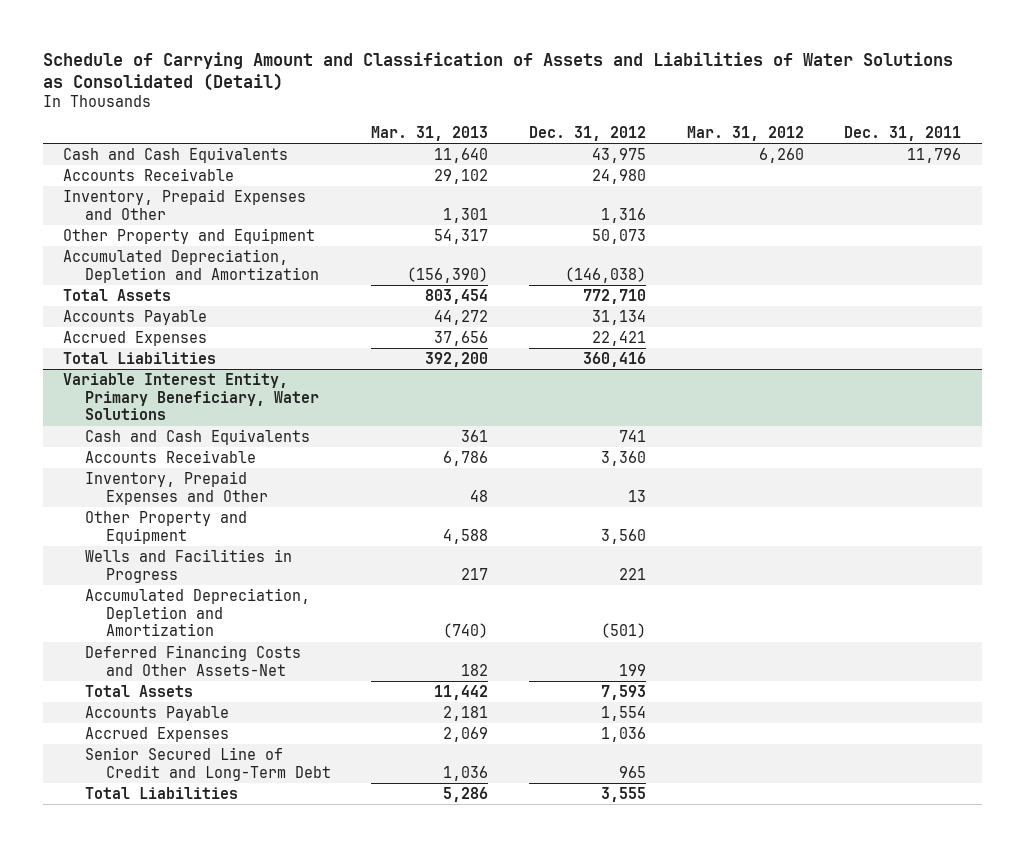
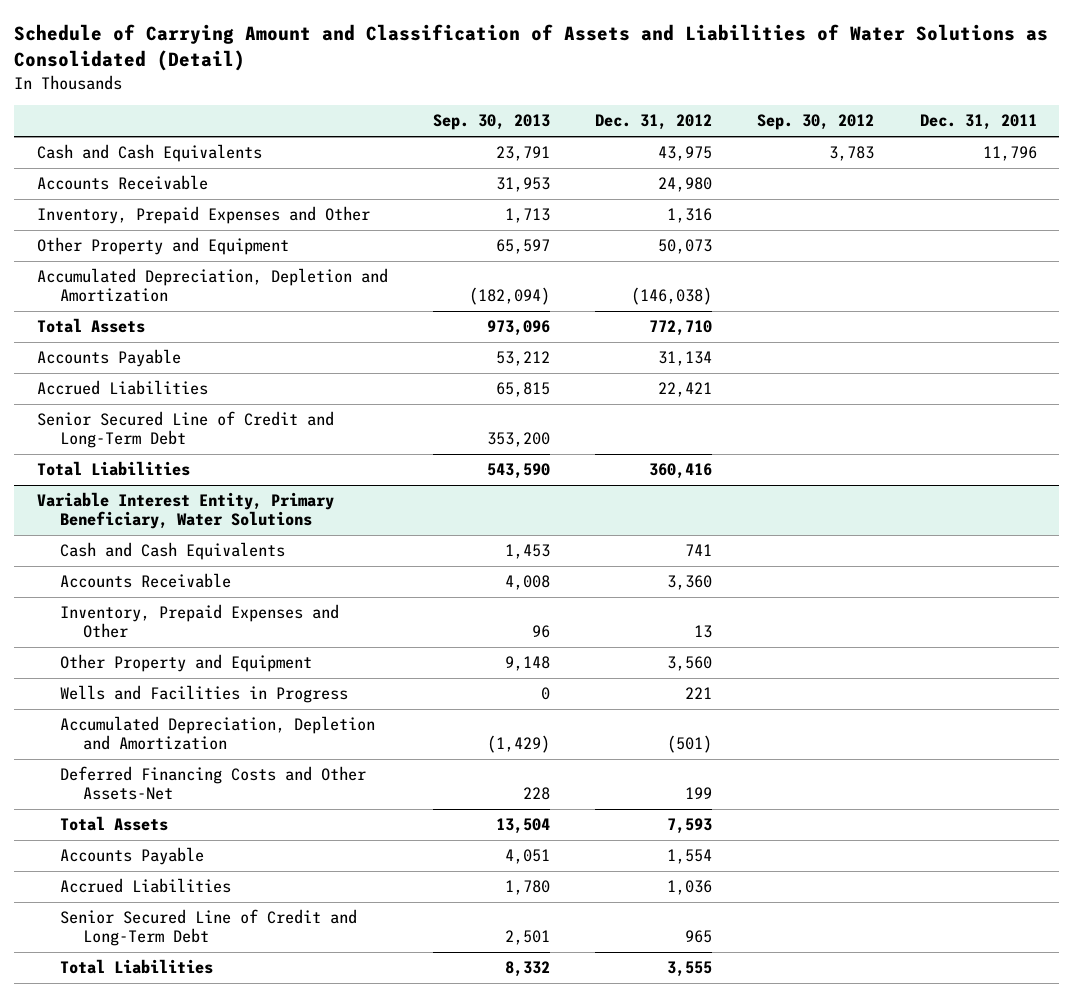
- | Mar. 31, 2013 | Dec. 31, 2012 | Mar. 31, 2012 | Dec. 31, 2011
+ | Sep. 30, 2013 | Dec. 31, 2012 | Sep. 30, 2012 | Dec. 31, 2011
- Accrued Expenses | 37,656 | 22,421 | |
+ Accrued Liabilities | 65,815 | 22,421 | |
+ Senior Secured Line of Credit and Long-Term Debt | 353,200 | | |
@ Variable Interest Entity, Primary Beneficiary, Water Solutions
- Accrued Expenses | 2,069 | 1,036 | |
+ Accrued Liabilities | 1,780 | 1,036 | |

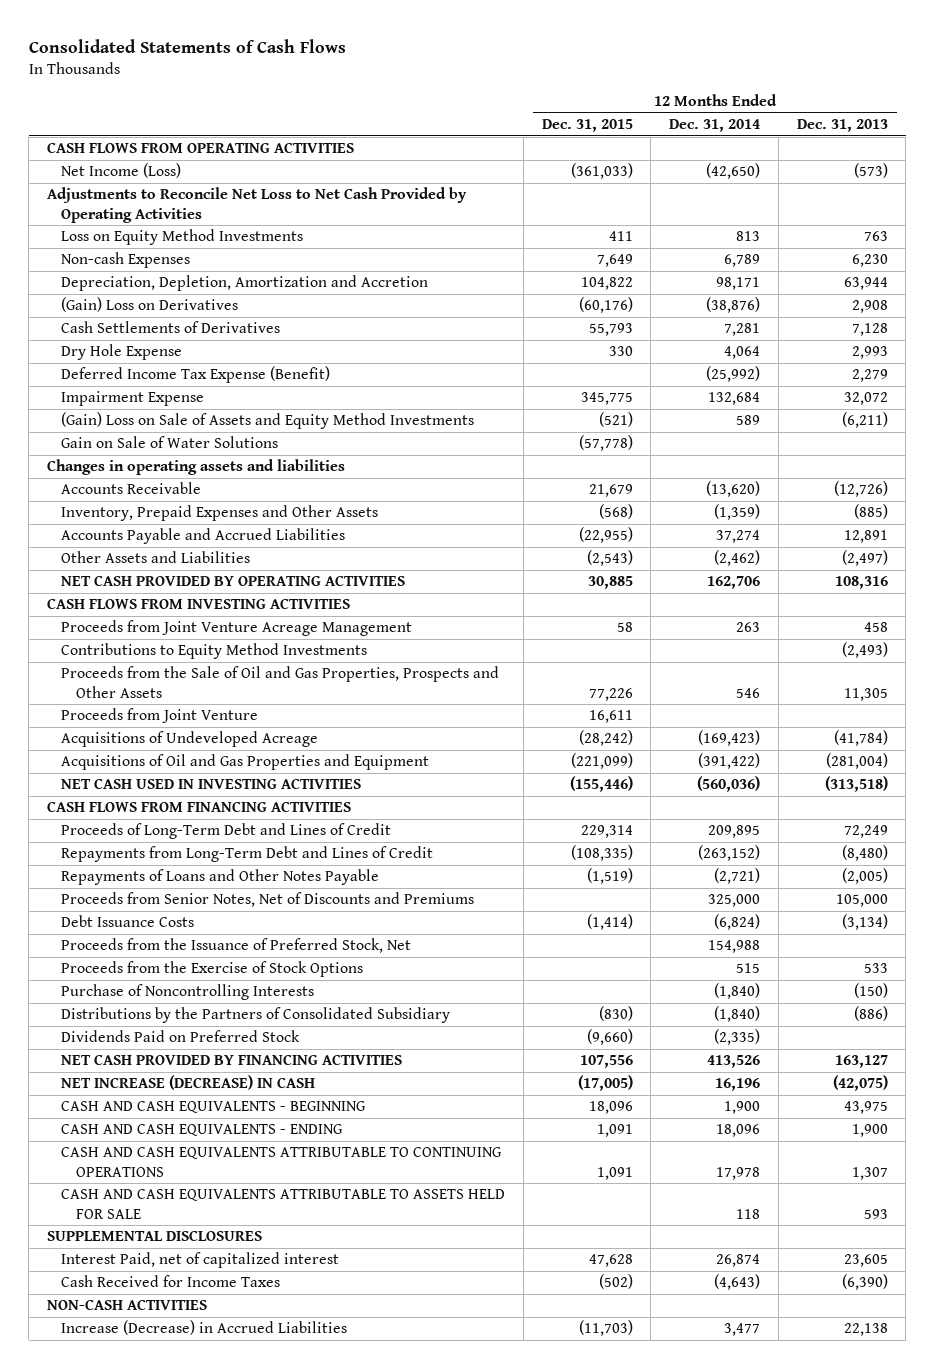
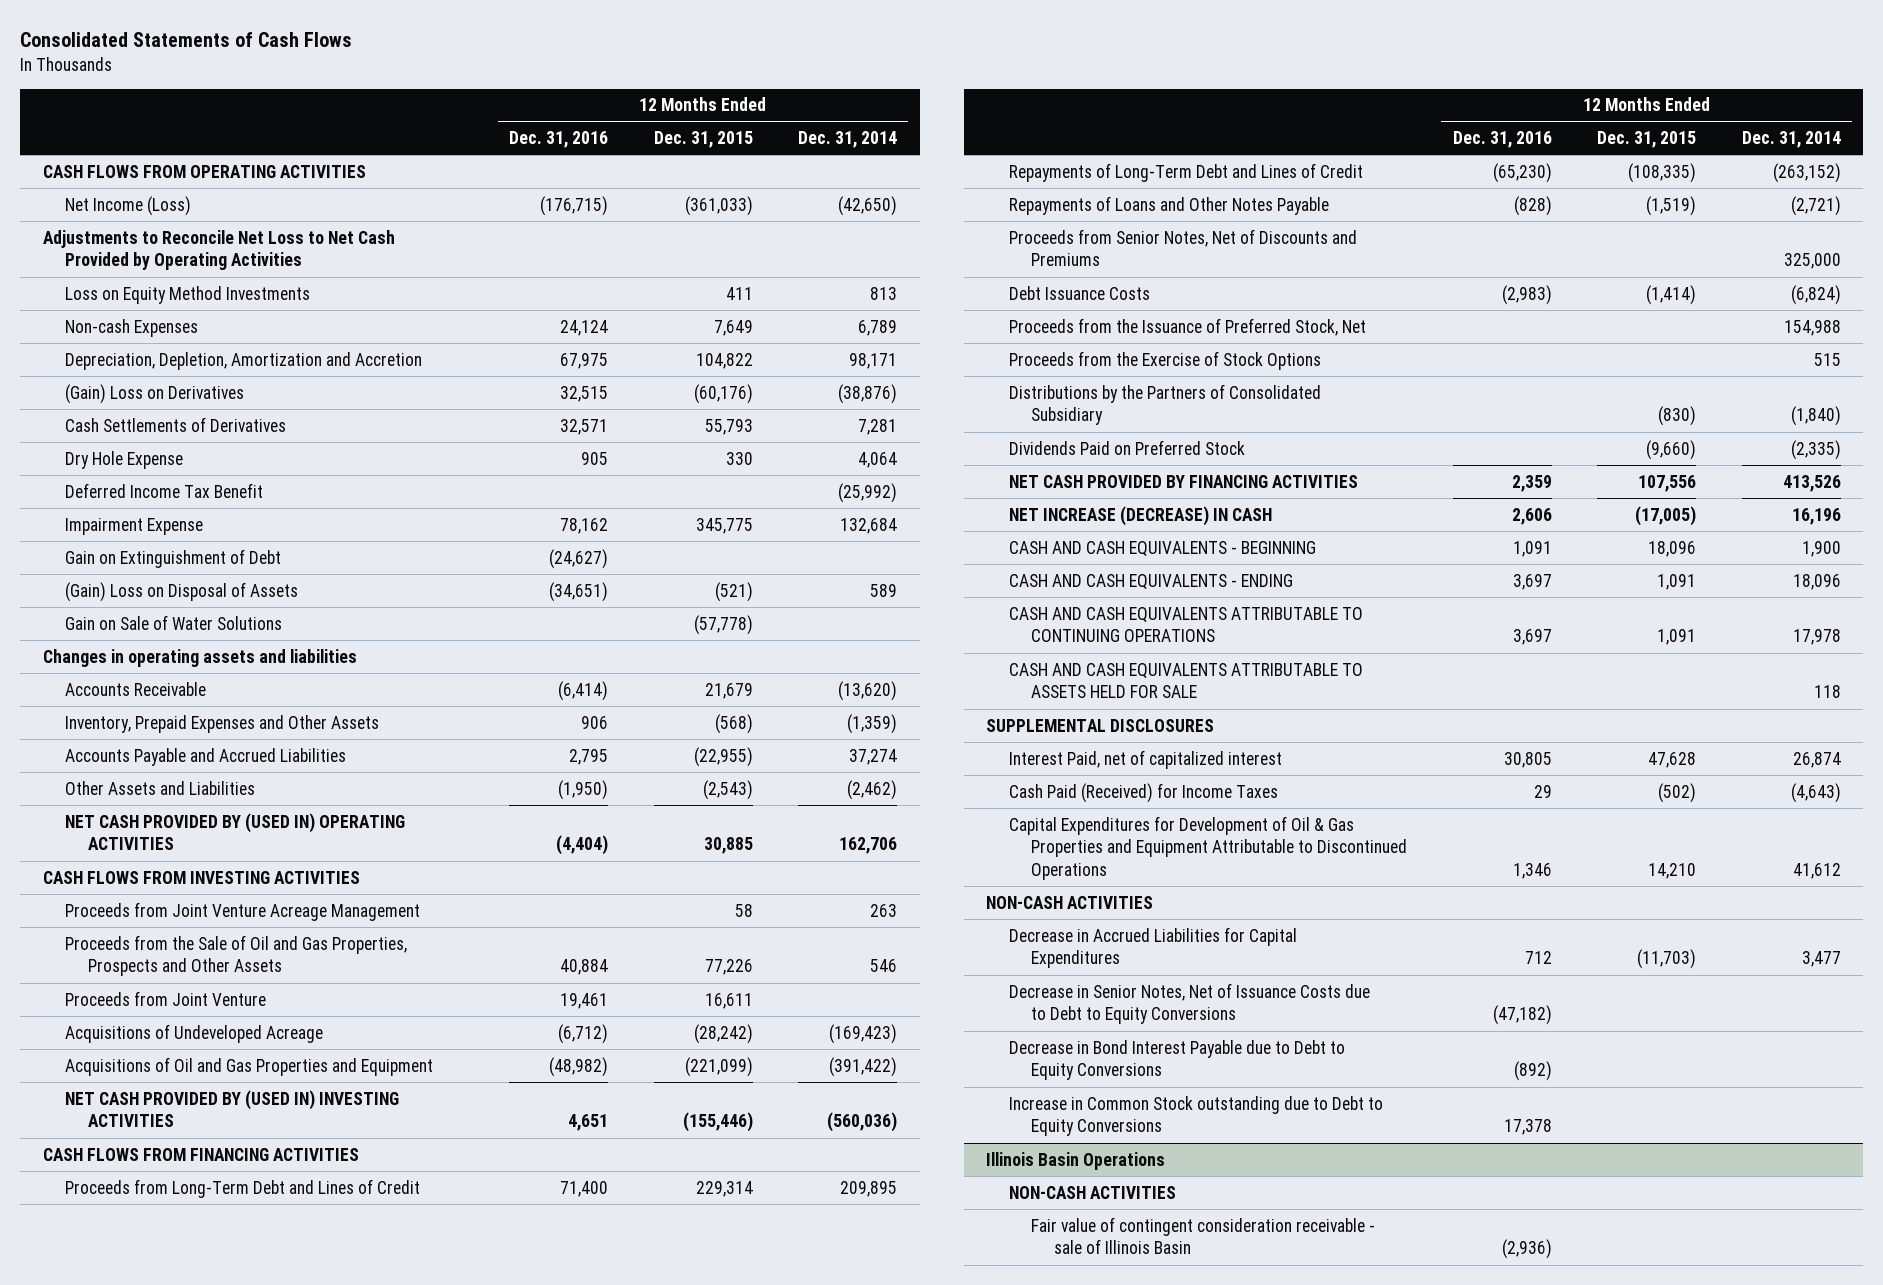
- | 12 Months Ended Dec. 31, 2015 | 12 Months Ended Dec. 31, 2014 | 12 Months Ended Dec. 31, 2013
+ | 12 Months Ended Dec. 31, 2016 | 12 Months Ended Dec. 31, 2015 | 12 Months Ended Dec. 31, 2014
- Deferred Income Tax Expense (Benefit) | | (25,992) | 2,279
+ Deferred Income Tax Benefit | | | (25,992)
- (Gain) Loss on Sale of Assets and Equity Method Investments | (521) | 589 | (6,211)
+ Gain on Extinguishment of Debt | (24,627) | |
+ (Gain) Loss on Disposal of Assets | (34,651) | (521) | 589
- NET CASH PROVIDED BY OPERATING ACTIVITIES | 30,885 | 162,706 | 108,316
+ NET CASH PROVIDED BY (USED IN) OPERATING ACTIVITIES | (4,404) | 30,885 | 162,706
- Contributions to Equity Method Investments | | | (2,493)
- NET CASH USED IN INVESTING ACTIVITIES | (155,446) | (560,036) | (313,518)
+ NET CASH PROVIDED BY (USED IN) INVESTING ACTIVITIES | 4,651 | (155,446) | (560,036)
- Proceeds of Long-Term Debt and Lines of Credit | 229,314 | 209,895 | 72,249
- Repayments from Long-Term Debt and Lines of Credit | (108,335) | (263,152) | (8,480)
+ Proceeds from Long-Term Debt and Lines of Credit | 71,400 | 229,314 | 209,895
+ Repayments of Long-Term Debt and Lines of Credit | (65,230) | (108,335) | (263,152)
- Purchase of Noncontrolling Interests | | (1,840) | (150)
- Cash Received for Income Taxes | (502) | (4,643) | (6,390)
+ Cash Paid (Received) for Income Taxes | 29 | (502) | (4,643)
+ Capital Expenditures for Development of Oil & Gas Properties and Equipment Attributable to Discontinued Operations | 1,346 | 14,210 | 41,612
- Increase (Decrease) in Accrued Liabilities | (11,703) | 3,477 | 22,138
+ Decrease in Accrued Liabilities for Capital Expenditures | 712 | (11,703) | 3,477
+ Decrease in Senior Notes, Net of Issuance Costs due to Debt to Equity Conversions | (47,182) | |
+ Decrease in Bond Interest Payable due to Debt to Equity Conversions | (892) | |
+ Increase in Common Stock outstanding due to Debt to Equity Conversions | 17,378 | |
+ Illinois Basin Operations
+ NON-CASH ACTIVITIES
+ Fair value of contingent consideration receivable - sale of Illinois Basin | (2,936) | |

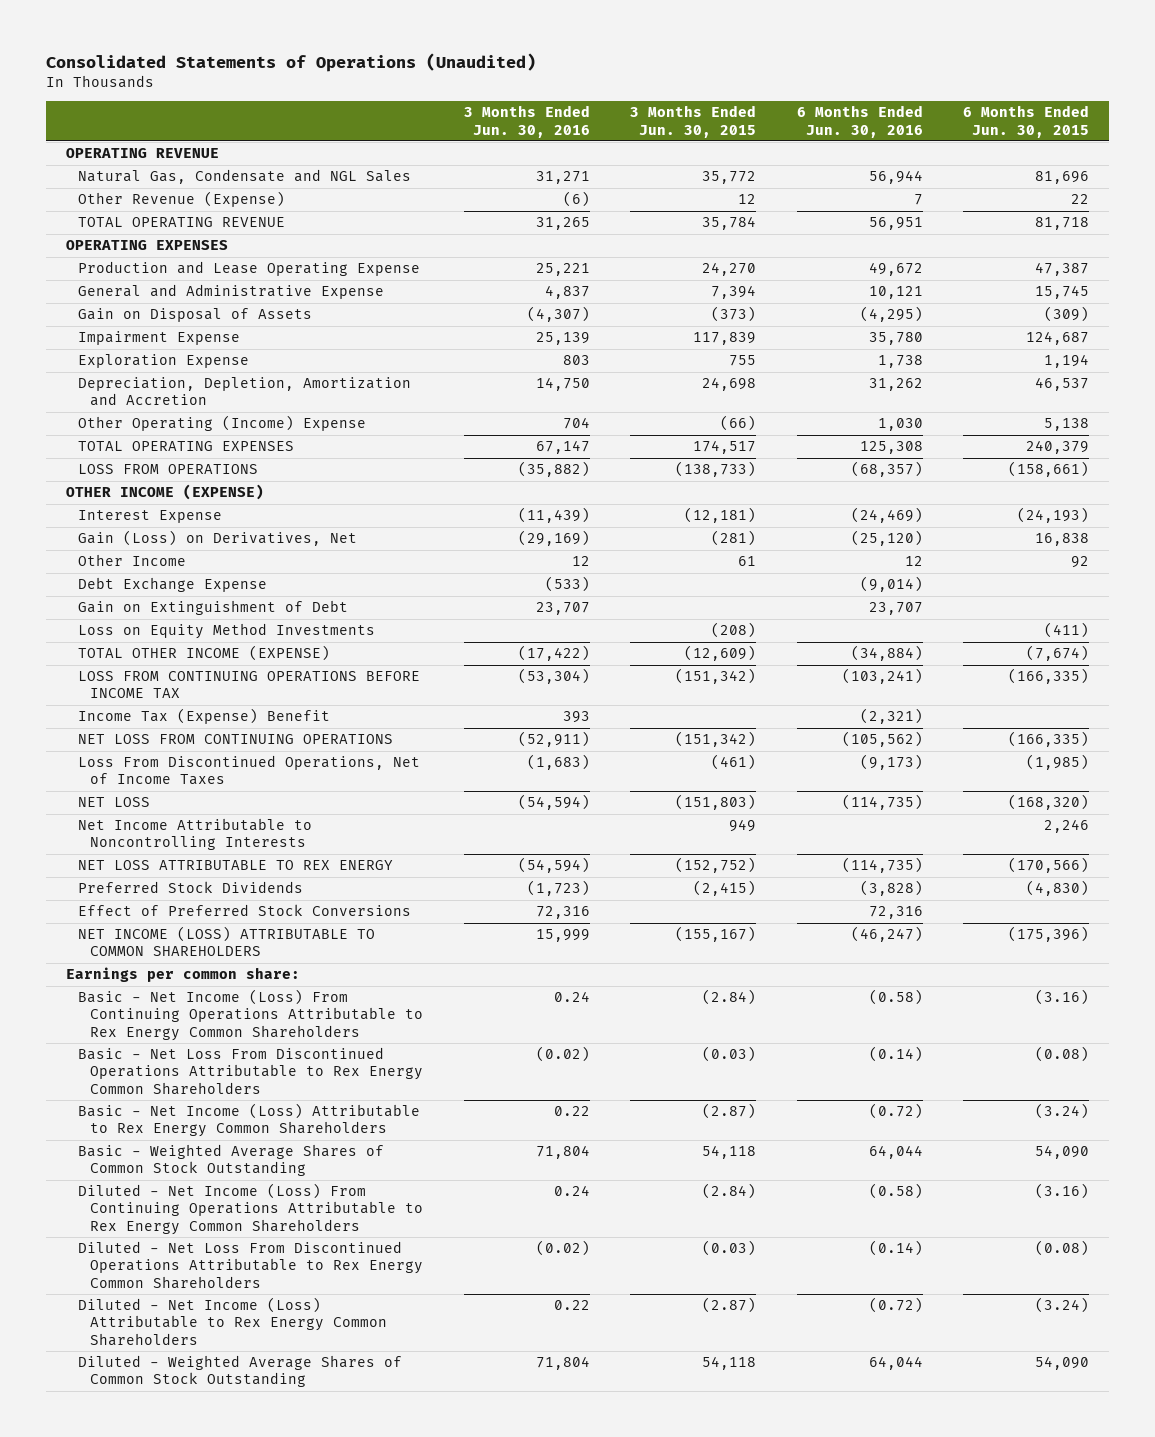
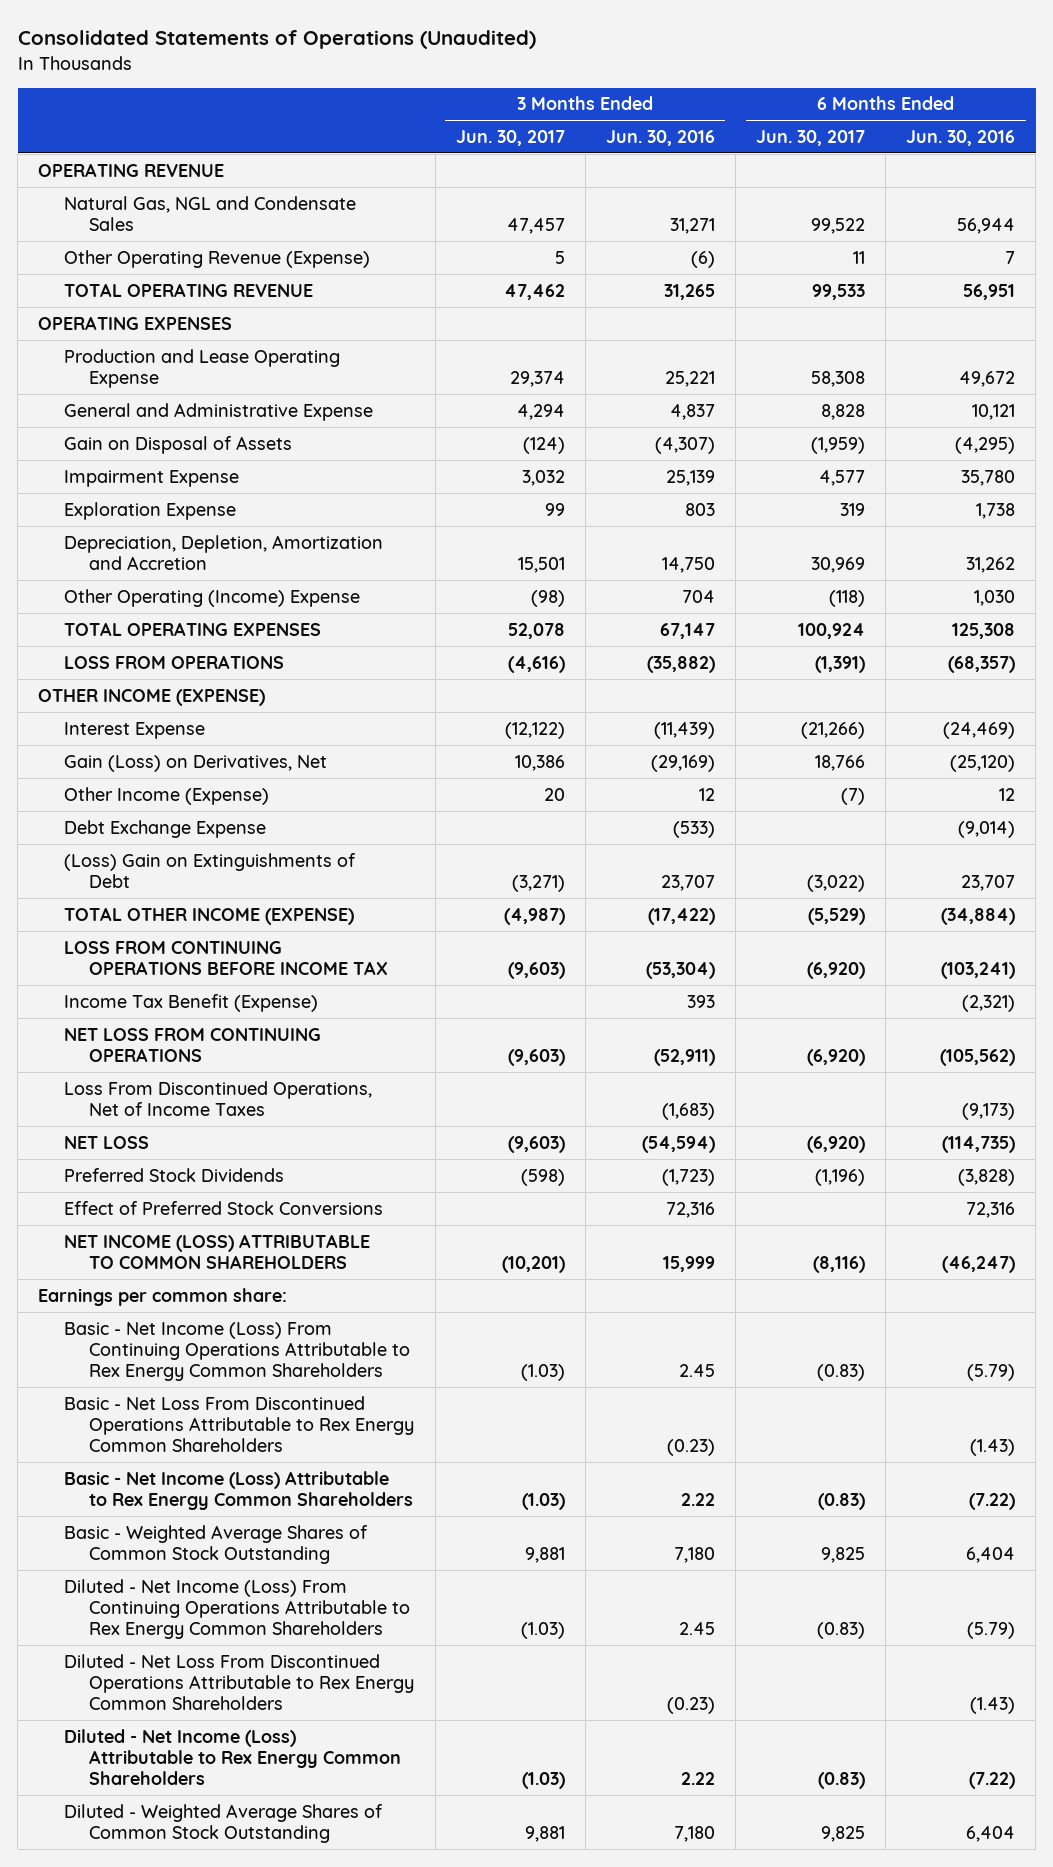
- | 3 Months Ended Jun. 30, 2016 | 3 Months Ended Jun. 30, 2015 | 6 Months Ended Jun. 30, 2016 | 6 Months Ended Jun. 30, 2015
+ | 3 Months Ended Jun. 30, 2017 | 3 Months Ended Jun. 30, 2016 | 6 Months Ended Jun. 30, 2017 | 6 Months Ended Jun. 30, 2016
- Natural Gas, Condensate and NGL Sales | 31,271 | 35,772 | 56,944 | 81,696
- Other Revenue (Expense) | (6) | 12 | 7 | 22
+ Natural Gas, NGL and Condensate Sales | 47,457 | 31,271 | 99,522 | 56,944
+ Other Operating Revenue (Expense) | 5 | (6) | 11 | 7
- Other Income | 12 | 61 | 12 | 92
+ Other Income (Expense) | 20 | 12 | (7) | 12
- Gain on Extinguishment of Debt | 23,707 | | 23,707 |
- Loss on Equity Method Investments | | (208) | | (411)
+ (Loss) Gain on Extinguishments of Debt | (3,271) | 23,707 | (3,022) | 23,707
- Income Tax (Expense) Benefit | 393 | | (2,321) |
+ Income Tax Benefit (Expense) | | 393 | | (2,321)
- Net Income Attributable to Noncontrolling Interests | | 949 | | 2,246
- NET LOSS ATTRIBUTABLE TO REX ENERGY | (54,594) | (152,752) | (114,735) | (170,566)
- Basic - Net Income (Loss) From Continuing Operations Attributable to Rex Energy Common Shareholders | 0.24 | (2.84) | (0.58) | (3.16)
- Basic - Net Loss From Discontinued Operations Attributable to Rex Energy Common Shareholders | (0.02) | (0.03) | (0.14) | (0.08)
- Basic - Net Income (Loss) Attributable to Rex Energy Common Shareholders | 0.22 | (2.87) | (0.72) | (3.24)
- Basic - Weighted Average Shares of Common Stock Outstanding | 71,804 | 54,118 | 64,044 | 54,090
- Diluted - Net Income (Loss) From Continuing Operations Attributable to Rex Energy Common Shareholders | 0.24 | (2.84) | (0.58) | (3.16)
- Diluted - Net Loss From Discontinued Operations Attributable to Rex Energy Common Shareholders | (0.02) | (0.03) | (0.14) | (0.08)
- Diluted - Net Income (Loss) Attributable to Rex Energy Common Shareholders | 0.22 | (2.87) | (0.72) | (3.24)
- Diluted - Weighted Average Shares of Common Stock Outstanding | 71,804 | 54,118 | 64,044 | 54,090
+ Basic - Net Income (Loss) From Continuing Operations Attributable to Rex Energy Common Shareholders | (1.03) | 2.45 | (0.83) | (5.79)
+ Basic - Net Loss From Discontinued Operations Attributable to Rex Energy Common Shareholders | | (0.23) | | (1.43)
+ Basic - Net Income (Loss) Attributable to Rex Energy Common Shareholders | (1.03) | 2.22 | (0.83) | (7.22)
+ Basic - Weighted Average Shares of Common Stock Outstanding | 9,881 | 7,180 | 9,825 | 6,404
+ Diluted - Net Income (Loss) From Continuing Operations Attributable to Rex Energy Common Shareholders | (1.03) | 2.45 | (0.83) | (5.79)
+ Diluted - Net Loss From Discontinued Operations Attributable to Rex Energy Common Shareholders | | (0.23) | | (1.43)
+ Diluted - Net Income (Loss) Attributable to Rex Energy Common Shareholders | (1.03) | 2.22 | (0.83) | (7.22)
+ Diluted - Weighted Average Shares of Common Stock Outstanding | 9,881 | 7,180 | 9,825 | 6,404

